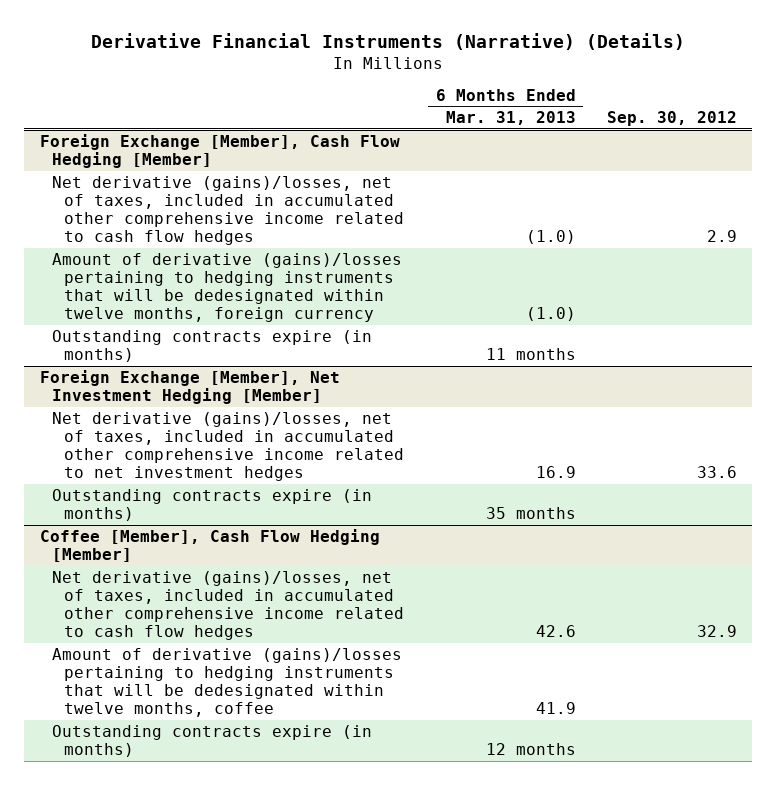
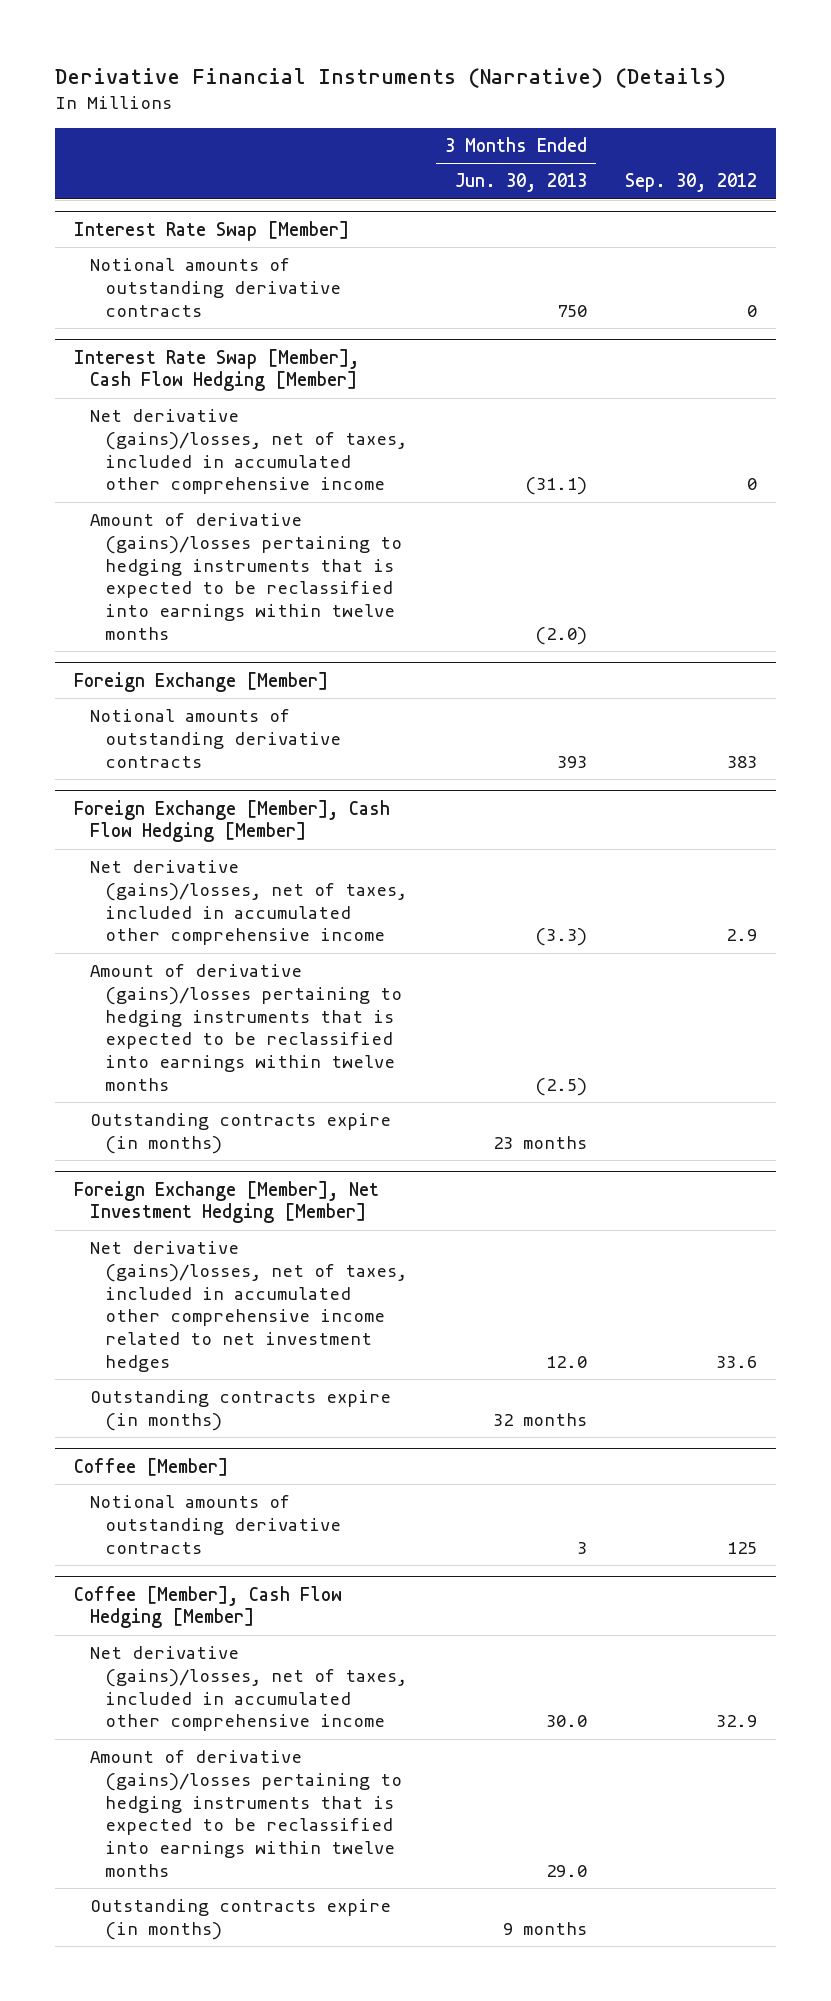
- | 6 Months Ended Mar. 31, 2013 | Sep. 30, 2012
+ | 3 Months Ended Jun. 30, 2013 | Sep. 30, 2012
+ Interest Rate Swap [Member]
+ Notional amounts of outstanding derivative contracts | 750 | 0
+ Interest Rate Swap [Member], Cash Flow Hedging [Member]
+ Net derivative (gains)/losses, net of taxes, included in accumulated other comprehensive income | (31.1) | 0
+ Amount of derivative (gains)/losses pertaining to hedging instruments that is expected to be reclassified into earnings within twelve months | (2.0) |
+ Foreign Exchange [Member]
+ Notional amounts of outstanding derivative contracts | 393 | 383
@ Foreign Exchange [Member], Cash Flow Hedging [Member]
- Net derivative (gains)/losses, net of taxes, included in accumulated other comprehensive income related to cash flow hedges | (1.0) | 2.9
- Amount of derivative (gains)/losses pertaining to hedging instruments that will be dedesignated within twelve months, foreign currency | (1.0) |
+ Net derivative (gains)/losses, net of taxes, included in accumulated other comprehensive income | (3.3) | 2.9
+ Amount of derivative (gains)/losses pertaining to hedging instruments that is expected to be reclassified into earnings within twelve months | (2.5) |
+ Coffee [Member]
+ Notional amounts of outstanding derivative contracts | 3 | 125
@ Coffee [Member], Cash Flow Hedging [Member]
- Net derivative (gains)/losses, net of taxes, included in accumulated other comprehensive income related to cash flow hedges | 42.6 | 32.9
- Amount of derivative (gains)/losses pertaining to hedging instruments that will be dedesignated within twelve months, coffee | 41.9 |
+ Net derivative (gains)/losses, net of taxes, included in accumulated other comprehensive income | 30.0 | 32.9
+ Amount of derivative (gains)/losses pertaining to hedging instruments that is expected to be reclassified into earnings within twelve months | 29.0 |

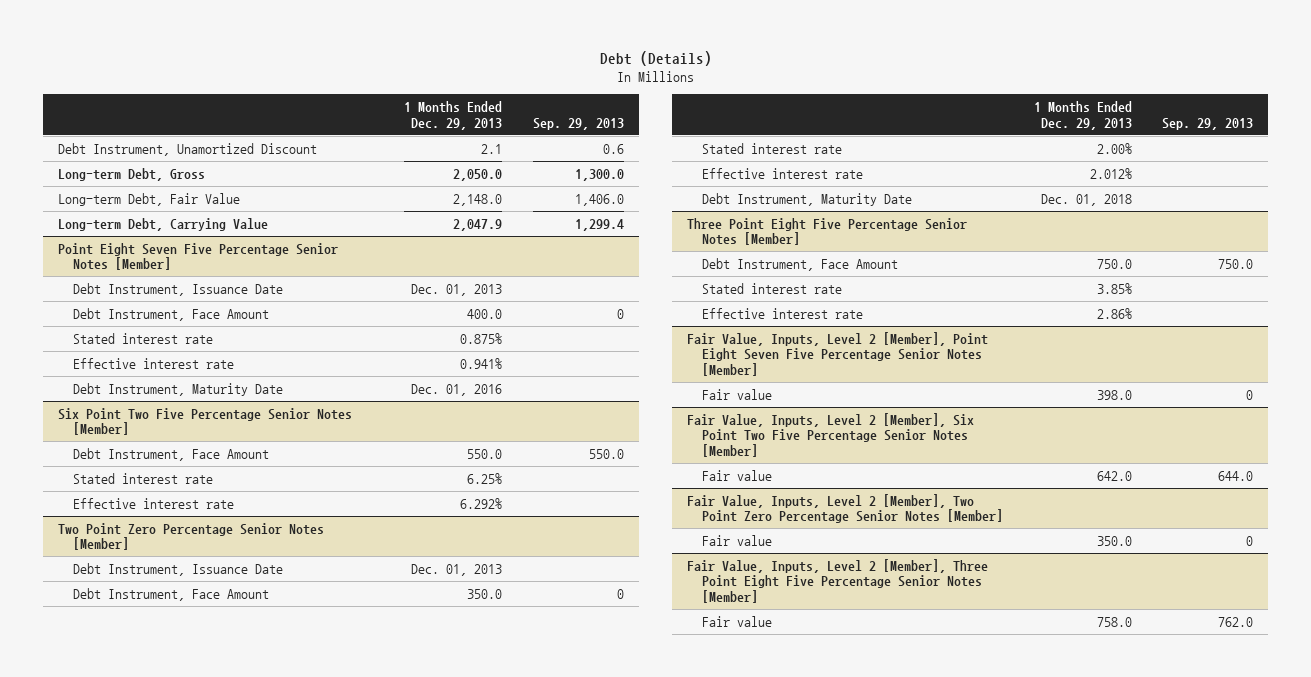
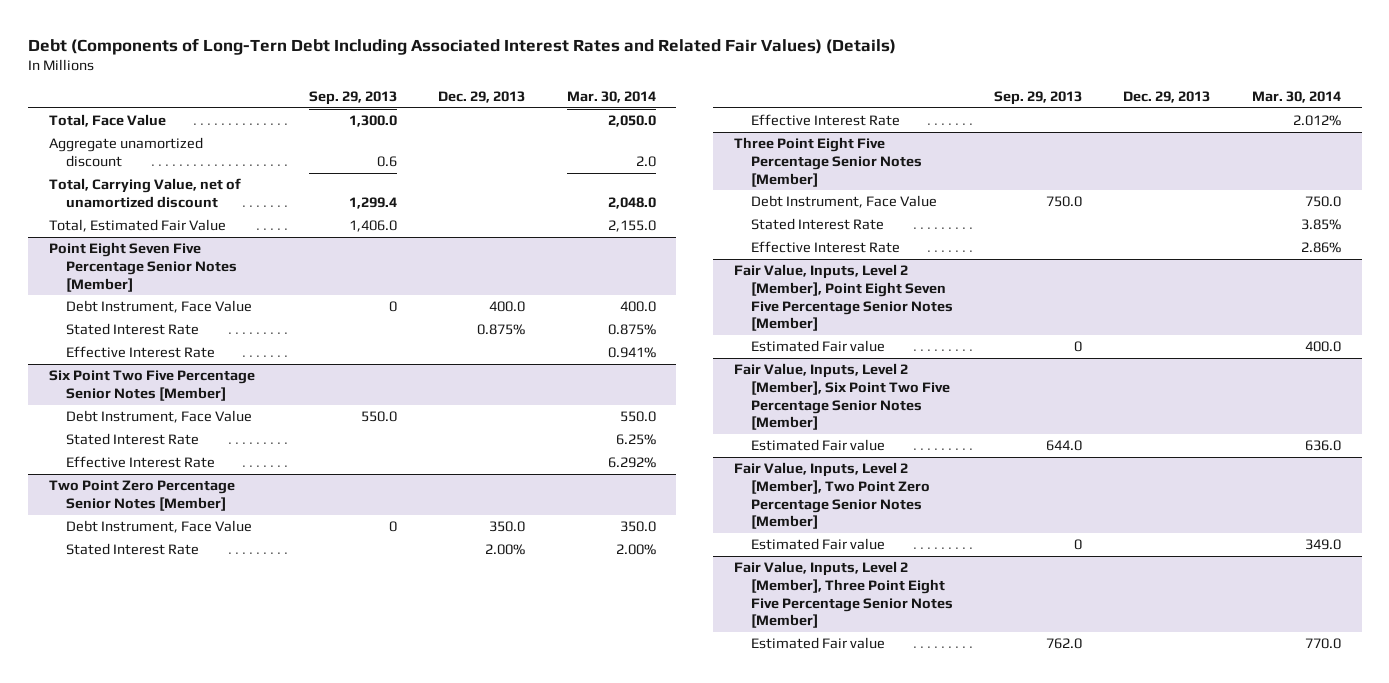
- Debt (Details)
+ Debt (Components of Long-Tern Debt Including Associated Interest Rates and Related Fair Values) (Details)
- | 1 Months Ended Dec. 29, 2013 | Sep. 29, 2013
+ | Sep. 29, 2013 | Dec. 29, 2013 | Mar. 30, 2014
- Debt Instrument, Unamortized Discount | 2.1 | 0.6
- Long-term Debt, Gross | 2,050.0 | 1,300.0
- Long-term Debt, Fair Value | 2,148.0 | 1,406.0
- Long-term Debt, Carrying Value | 2,047.9 | 1,299.4
+ Total, Face Value | 1,300.0 | | 2,050.0
+ Aggregate unamortized discount | 0.6 | | 2.0
+ Total, Carrying Value, net of unamortized discount | 1,299.4 | | 2,048.0
+ Total, Estimated Fair Value | 1,406.0 | | 2,155.0
@ Point Eight Seven Five Percentage Senior Notes [Member]
- Debt Instrument, Issuance Date | Dec. 01, 2013 |
- Debt Instrument, Face Amount | 400.0 | 0
- Stated interest rate | 0.875% |
- Effective interest rate | 0.941% |
- Debt Instrument, Maturity Date | Dec. 01, 2016 |
+ Debt Instrument, Face Value | 0 | 400.0 | 400.0
+ Stated Interest Rate | | 0.875% | 0.875%
+ Effective Interest Rate | | | 0.941%
@ Six Point Two Five Percentage Senior Notes [Member]
- Debt Instrument, Face Amount | 550.0 | 550.0
- Stated interest rate | 6.25% |
- Effective interest rate | 6.292% |
+ Debt Instrument, Face Value | 550.0 | | 550.0
+ Stated Interest Rate | | | 6.25%
+ Effective Interest Rate | | | 6.292%
@ Two Point Zero Percentage Senior Notes [Member]
- Debt Instrument, Issuance Date | Dec. 01, 2013 |
- Debt Instrument, Face Amount | 350.0 | 0
- Stated interest rate | 2.00% |
- Effective interest rate | 2.012% |
- Debt Instrument, Maturity Date | Dec. 01, 2018 |
+ Debt Instrument, Face Value | 0 | 350.0 | 350.0
+ Stated Interest Rate | | 2.00% | 2.00%
+ Effective Interest Rate | | | 2.012%
@ Three Point Eight Five Percentage Senior Notes [Member]
- Debt Instrument, Face Amount | 750.0 | 750.0
- Stated interest rate | 3.85% |
- Effective interest rate | 2.86% |
+ Debt Instrument, Face Value | 750.0 | | 750.0
+ Stated Interest Rate | | | 3.85%
+ Effective Interest Rate | | | 2.86%
@ Fair Value, Inputs, Level 2 [Member], Point Eight Seven Five Percentage Senior Notes [Member]
- Fair value | 398.0 | 0
+ Estimated Fair value | 0 | | 400.0
@ Fair Value, Inputs, Level 2 [Member], Six Point Two Five Percentage Senior Notes [Member]
- Fair value | 642.0 | 644.0
+ Estimated Fair value | 644.0 | | 636.0
@ Fair Value, Inputs, Level 2 [Member], Two Point Zero Percentage Senior Notes [Member]
- Fair value | 350.0 | 0
+ Estimated Fair value | 0 | | 349.0
@ Fair Value, Inputs, Level 2 [Member], Three Point Eight Five Percentage Senior Notes [Member]
- Fair value | 758.0 | 762.0
+ Estimated Fair value | 762.0 | | 770.0

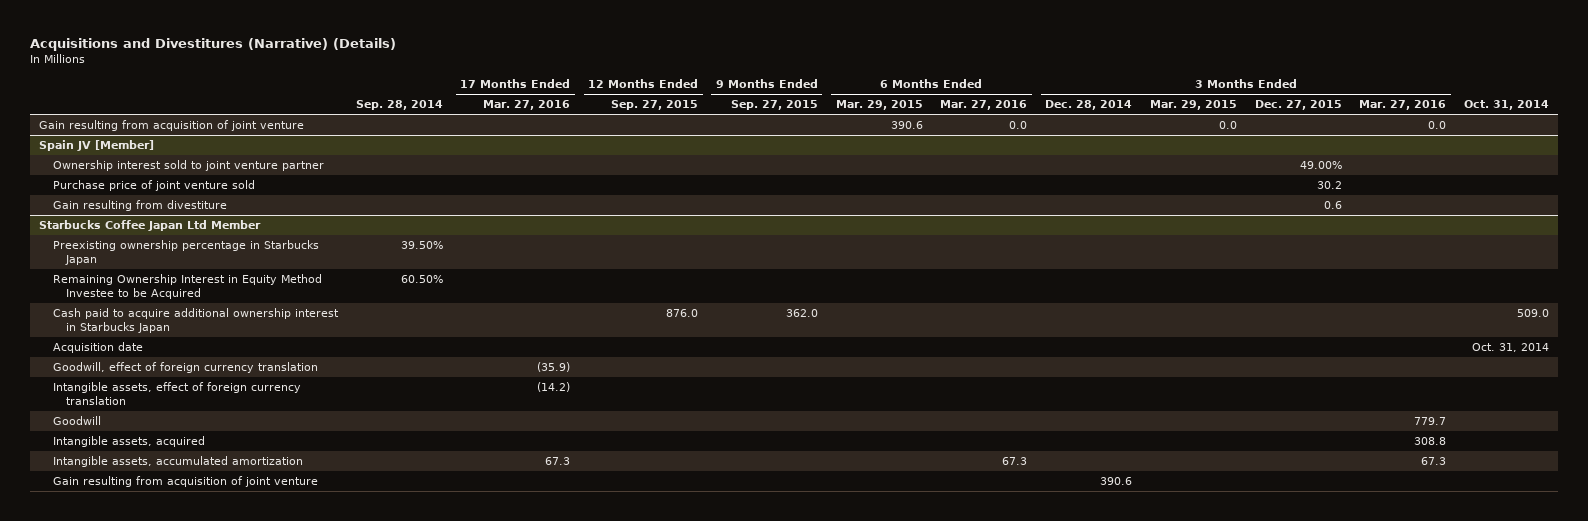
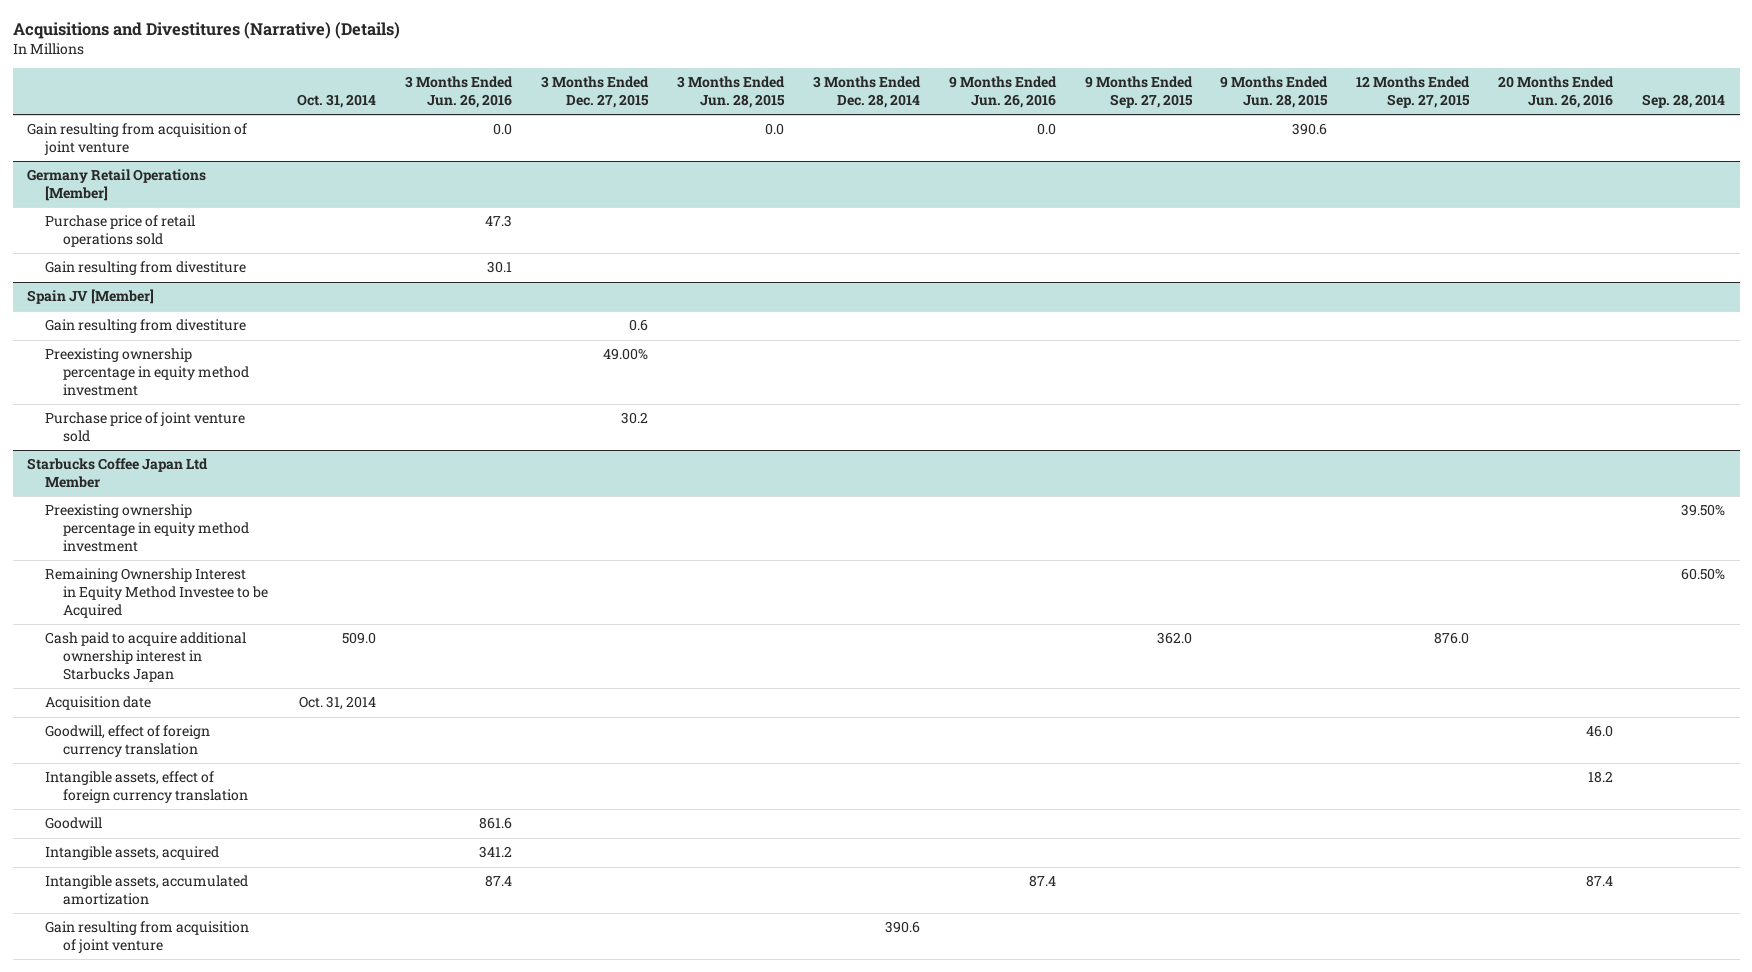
- | Sep. 28, 2014 | 17 Months Ended Mar. 27, 2016 | 12 Months Ended Sep. 27, 2015 | 9 Months Ended Sep. 27, 2015 | 6 Months Ended Mar. 29, 2015 | 6 Months Ended Mar. 27, 2016 | 3 Months Ended Dec. 28, 2014 | 3 Months Ended Mar. 29, 2015 | 3 Months Ended Dec. 27, 2015 | 3 Months Ended Mar. 27, 2016 | Oct. 31, 2014
+ | Oct. 31, 2014 | 3 Months Ended Jun. 26, 2016 | 3 Months Ended Dec. 27, 2015 | 3 Months Ended Jun. 28, 2015 | 3 Months Ended Dec. 28, 2014 | 9 Months Ended Jun. 26, 2016 | 9 Months Ended Sep. 27, 2015 | 9 Months Ended Jun. 28, 2015 | 12 Months Ended Sep. 27, 2015 | 20 Months Ended Jun. 26, 2016 | Sep. 28, 2014
+ Germany Retail Operations [Member]
+ Purchase price of retail operations sold | | 47.3 | | | | | | | | |
+ Gain resulting from divestiture | | 30.1 | | | | | | | | |
@ Spain JV [Member]
- Ownership interest sold to joint venture partner | | | | | | | | | 49.00% | |
+ Preexisting ownership percentage in equity method investment | | | 49.00% | | | | | | | |
moved down: Purchase price of joint venture sold | | | 30.2 | | | | | | | |
@ Starbucks Coffee Japan Ltd Member
- Preexisting ownership percentage in Starbucks Japan | 39.50% | | | | | | | | | |
+ Preexisting ownership percentage in equity method investment | | | | | | | | | | | 39.50%

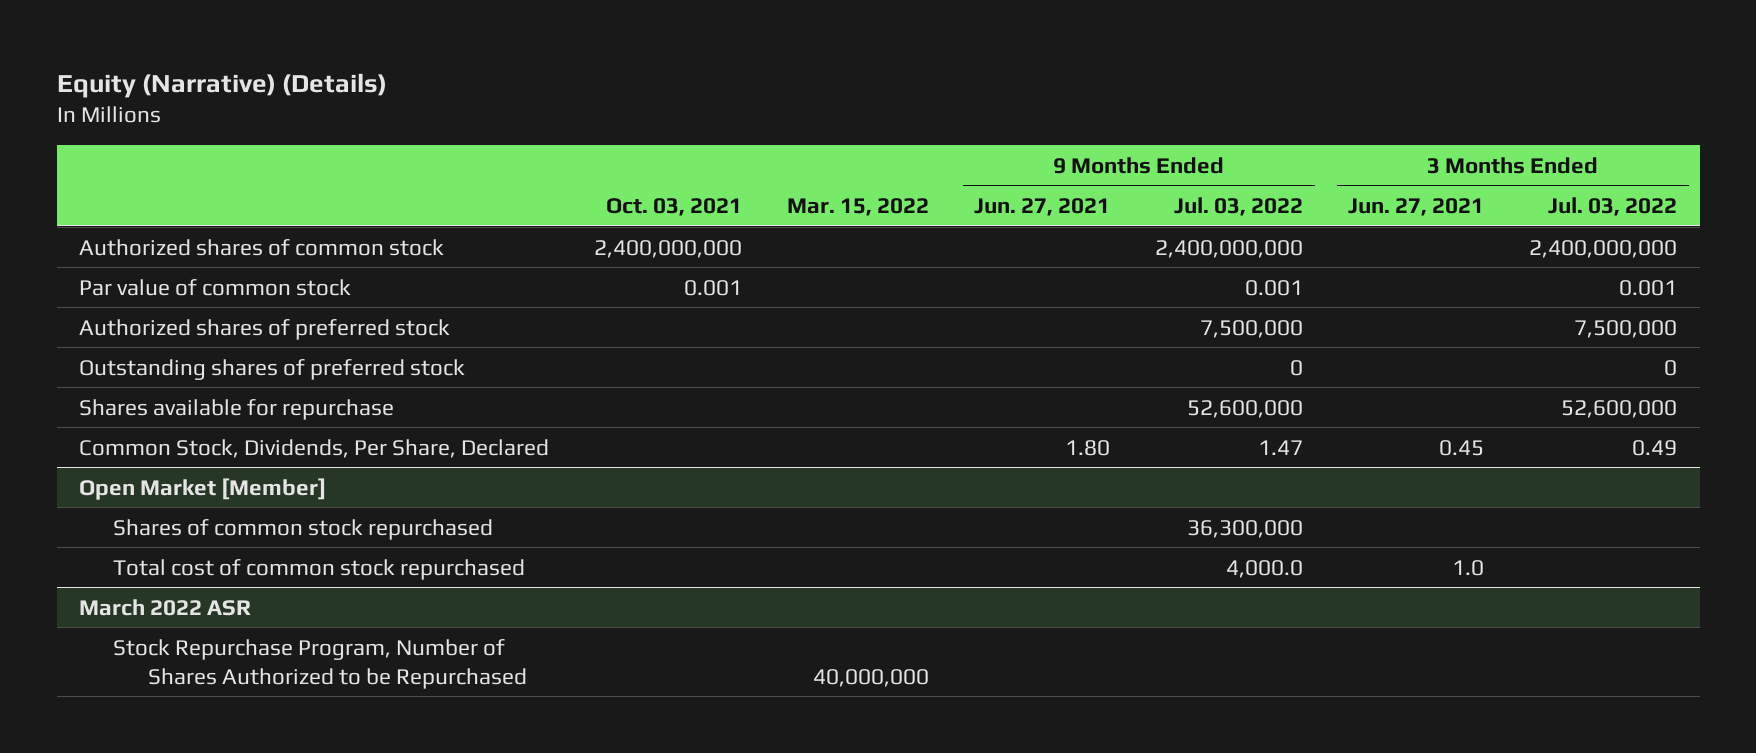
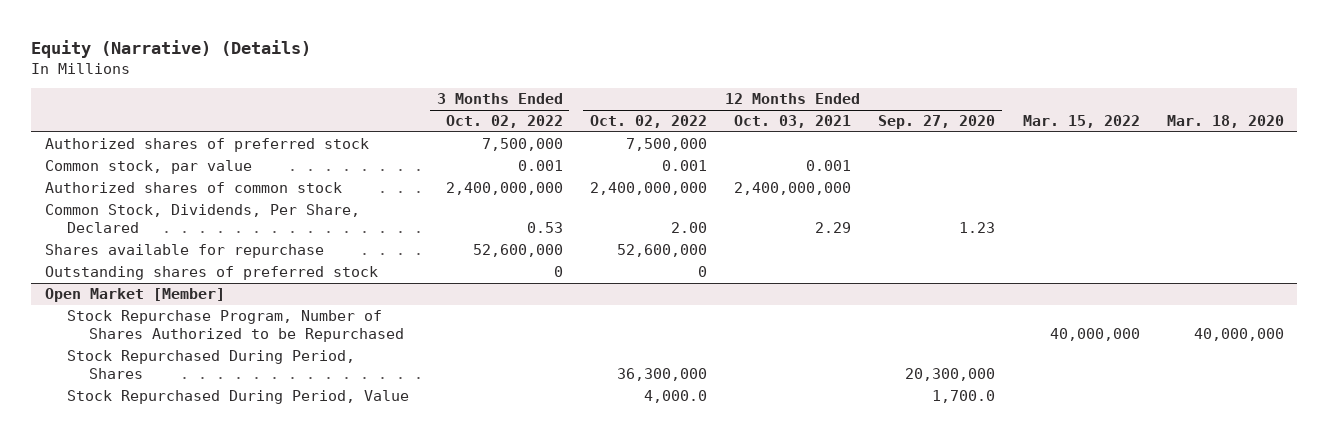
- | Oct. 03, 2021 | Mar. 15, 2022 | 9 Months Ended Jun. 27, 2021 | 9 Months Ended Jul. 03, 2022 | 3 Months Ended Jun. 27, 2021 | 3 Months Ended Jul. 03, 2022
+ | 3 Months Ended Oct. 02, 2022 | 12 Months Ended Oct. 02, 2022 | 12 Months Ended Oct. 03, 2021 | 12 Months Ended Sep. 27, 2020 | Mar. 15, 2022 | Mar. 18, 2020
- Par value of common stock | 0.001 | | | 0.001 | | 0.001
+ Common stock, par value | 0.001 | 0.001 | 0.001 | | |
moved down: Authorized shares of common stock | 2,400,000,000 | 2,400,000,000 | 2,400,000,000 | | |
moved down: Shares available for repurchase | 52,600,000 | 52,600,000 | | | |
moved down: Outstanding shares of preferred stock | 0 | 0 | | | |
@ Open Market [Member]
- Shares of common stock repurchased | | | | 36,300,000 | |
- Total cost of common stock repurchased | | | | 4,000.0 | 1.0 |
- March 2022 ASR
- Stock Repurchase Program, Number of Shares Authorized to be Repurchased | | 40,000,000 | | | |
@ Open Market [Member]
+ Stock Repurchase Program, Number of Shares Authorized to be Repurchased | | | | | 40,000,000 | 40,000,000
+ Stock Repurchased During Period, Shares | | 36,300,000 | | 20,300,000 | |
+ Stock Repurchased During Period, Value | | 4,000.0 | | 1,700.0 | |

